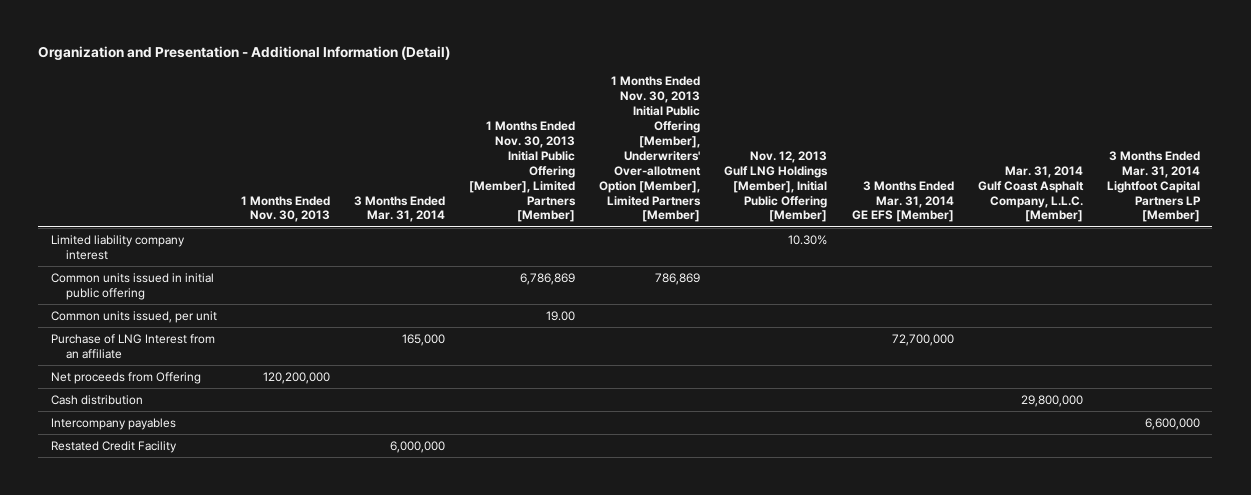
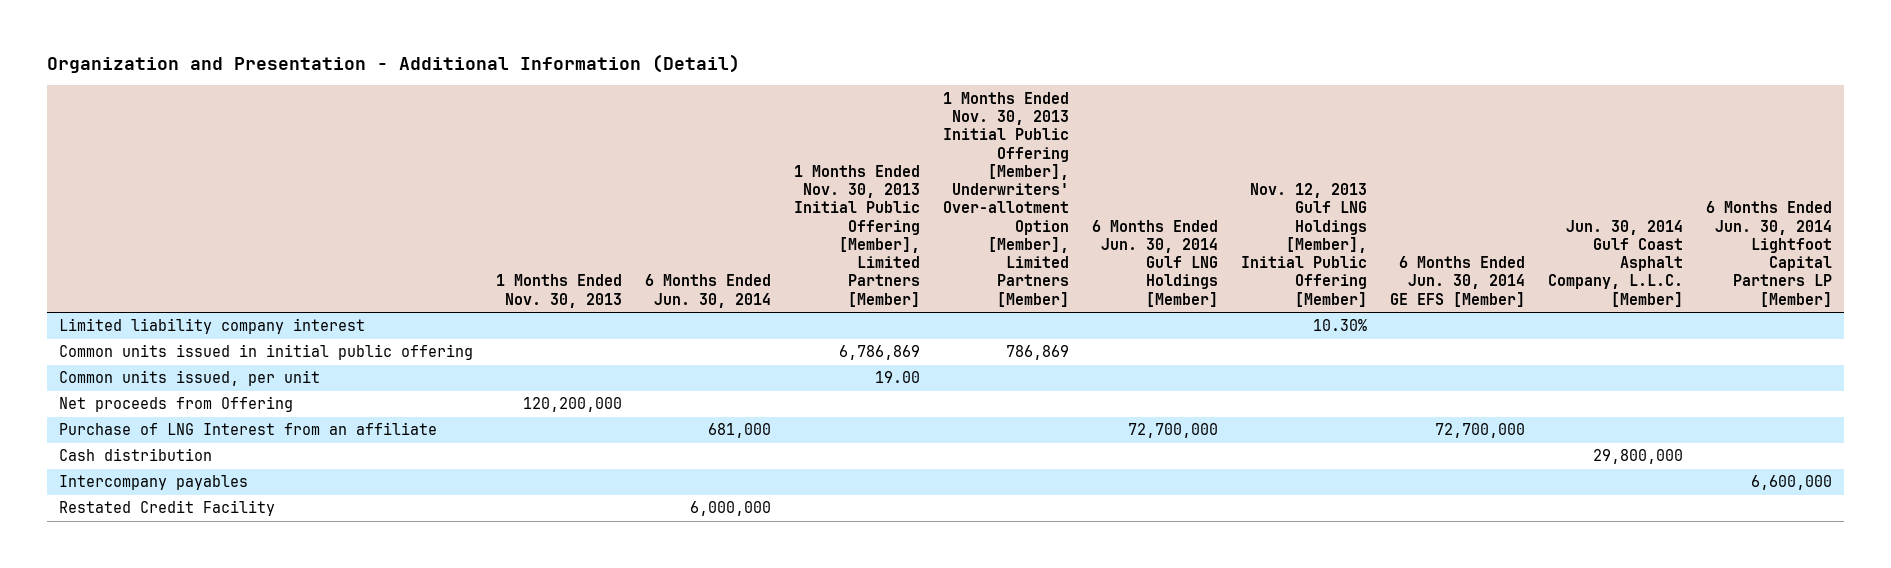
- | 1 Months Ended Nov. 30, 2013 | 3 Months Ended Mar. 31, 2014 | 1 Months Ended Nov. 30, 2013 Initial Public Offering [Member], Limited Partners [Member] | 1 Months Ended Nov. 30, 2013 Initial Public Offering [Member], Underwriters' Over-allotment Option [Member], Limited Partners [Member] | Nov. 12, 2013 Gulf LNG Holdings [Member], Initial Public Offering [Member] | 3 Months Ended Mar. 31, 2014 GE EFS [Member] | Mar. 31, 2014 Gulf Coast Asphalt Company, L.L.C. [Member] | 3 Months Ended Mar. 31, 2014 Lightfoot Capital Partners LP [Member]
+ | 1 Months Ended Nov. 30, 2013 | 6 Months Ended Jun. 30, 2014 | 1 Months Ended Nov. 30, 2013 Initial Public Offering [Member], Limited Partners [Member] | 1 Months Ended Nov. 30, 2013 Initial Public Offering [Member], Underwriters' Over-allotment Option [Member], Limited Partners [Member] | 6 Months Ended Jun. 30, 2014 Gulf LNG Holdings [Member] | Nov. 12, 2013 Gulf LNG Holdings [Member], Initial Public Offering [Member] | 6 Months Ended Jun. 30, 2014 GE EFS [Member] | Jun. 30, 2014 Gulf Coast Asphalt Company, L.L.C. [Member] | 6 Months Ended Jun. 30, 2014 Lightfoot Capital Partners LP [Member]
moved down: Purchase of LNG Interest from an affiliate | | 681,000 | | | 72,700,000 | | 72,700,000 | |

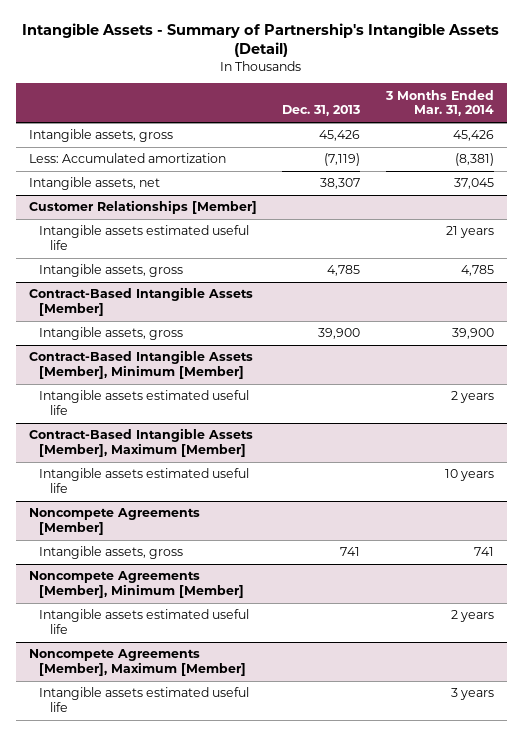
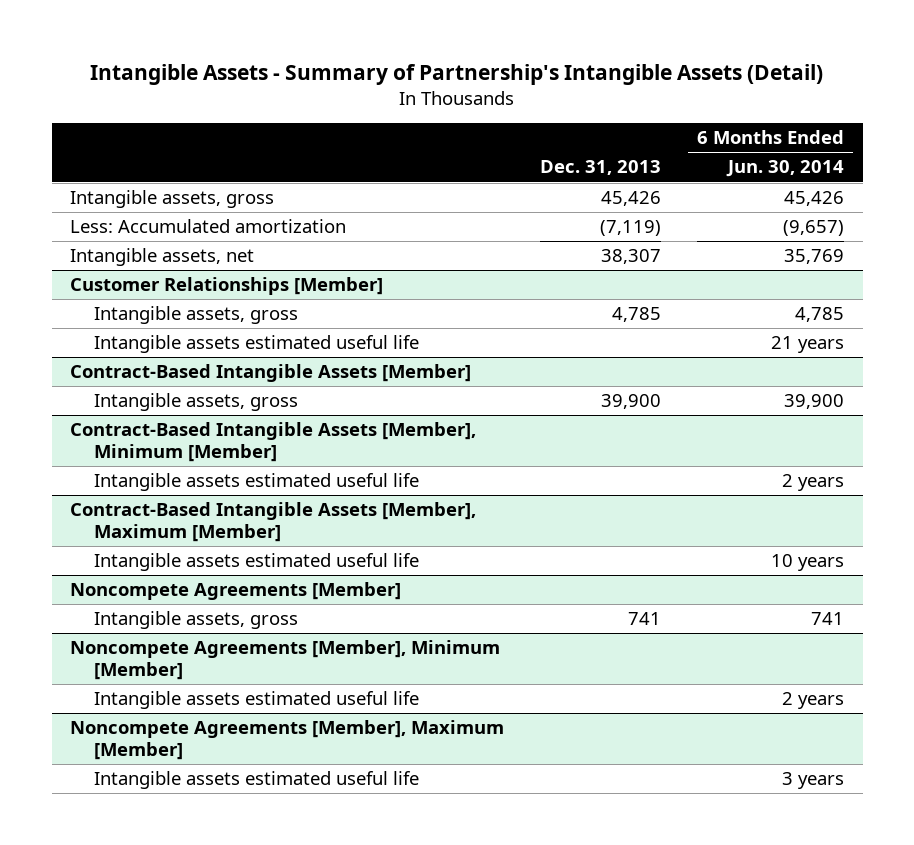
- | Dec. 31, 2013 | 3 Months Ended Mar. 31, 2014
+ | Dec. 31, 2013 | 6 Months Ended Jun. 30, 2014
@ Customer Relationships [Member]
moved down: Intangible assets estimated useful life | | 21 years

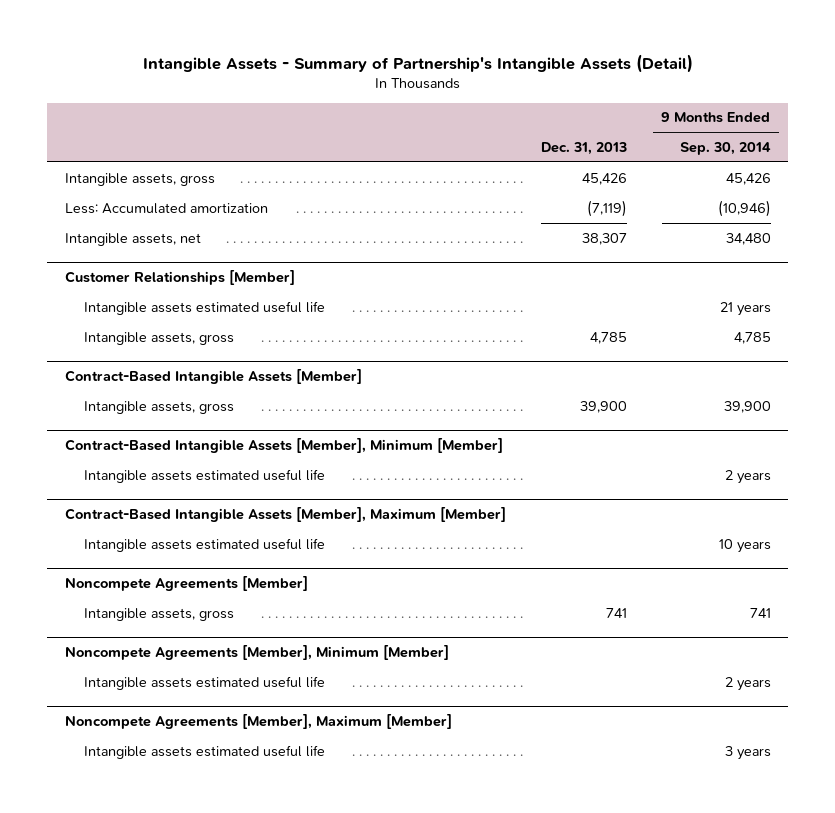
- | Dec. 31, 2013 | 6 Months Ended Jun. 30, 2014
+ | Dec. 31, 2013 | 9 Months Ended Sep. 30, 2014
@ Customer Relationships [Member]
moved down: Intangible assets, gross | 4,785 | 4,785

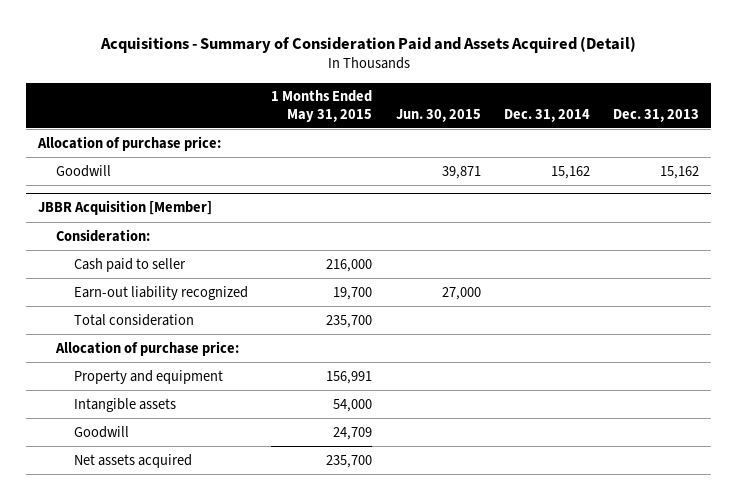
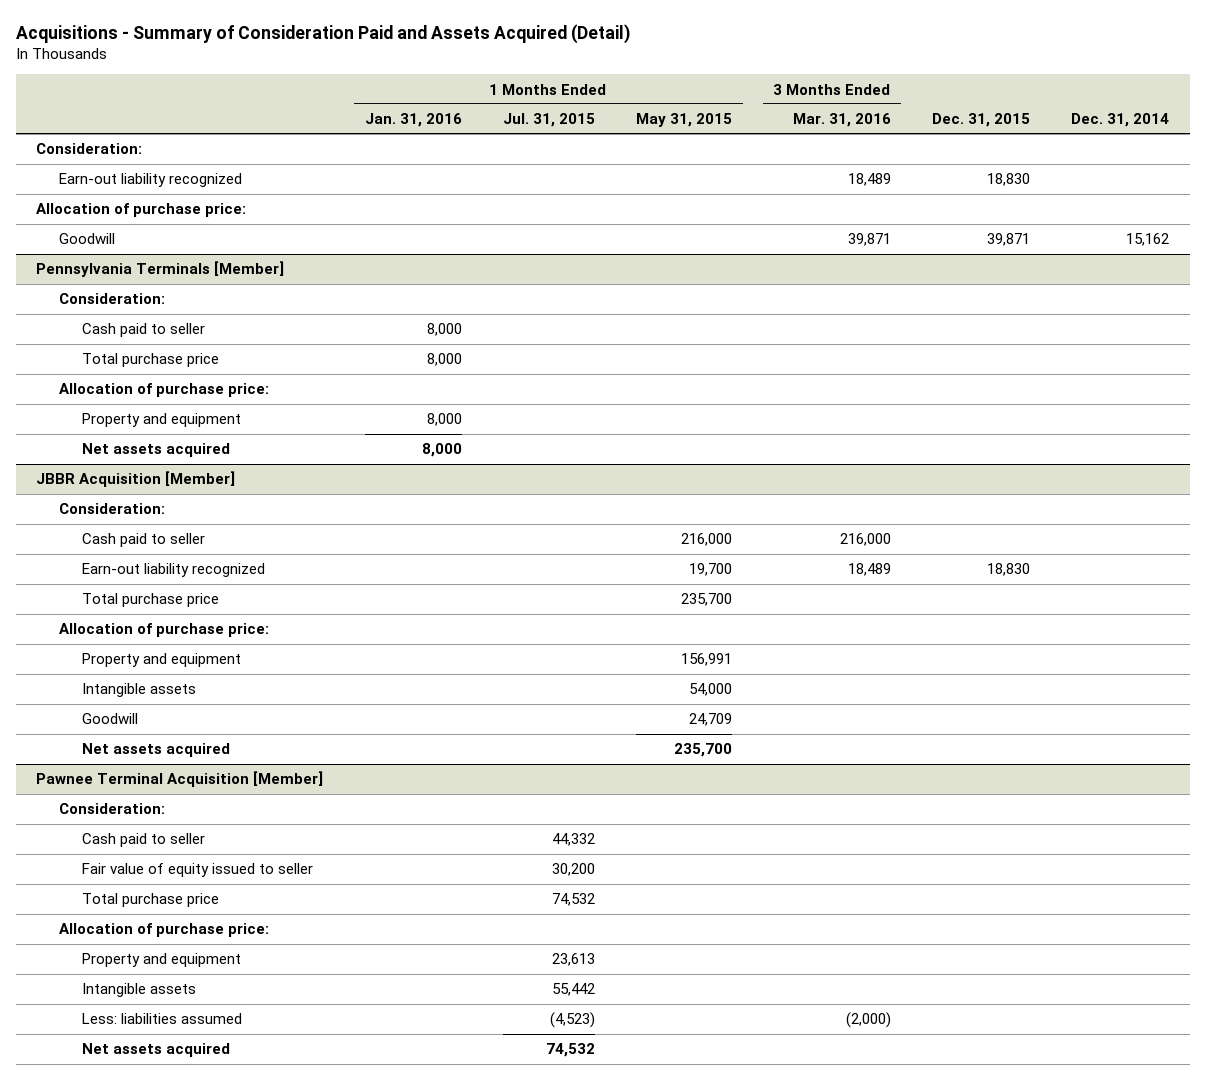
- | 1 Months Ended May 31, 2015 | Jun. 30, 2015 | Dec. 31, 2014 | Dec. 31, 2013
+ | 1 Months Ended Jan. 31, 2016 | 1 Months Ended Jul. 31, 2015 | 1 Months Ended May 31, 2015 | 3 Months Ended Mar. 31, 2016 | Dec. 31, 2015 | Dec. 31, 2014
+ Consideration:
+ Earn-out liability recognized | | | | 18,489 | 18,830 |
+ Pennsylvania Terminals [Member]
+ Consideration:
+ Cash paid to seller | 8,000 | | | | |
+ Total purchase price | 8,000 | | | | |
+ Allocation of purchase price:
+ Property and equipment | 8,000 | | | | |
+ Net assets acquired | 8,000 | | | | |
@ JBBR Acquisition [Member]
- Total consideration | 235,700 | | |
+ Total purchase price | | | 235,700 | | |
+ Pawnee Terminal Acquisition [Member]
+ Consideration:
+ Cash paid to seller | | 44,332 | | | |
+ Fair value of equity issued to seller | | 30,200 | | | |
+ Total purchase price | | 74,532 | | | |
+ Allocation of purchase price:
+ Property and equipment | | 23,613 | | | |
+ Intangible assets | | 55,442 | | | |
+ Less: liabilities assumed | | (4,523) | | (2,000) | |
+ Net assets acquired | | 74,532 | | | |

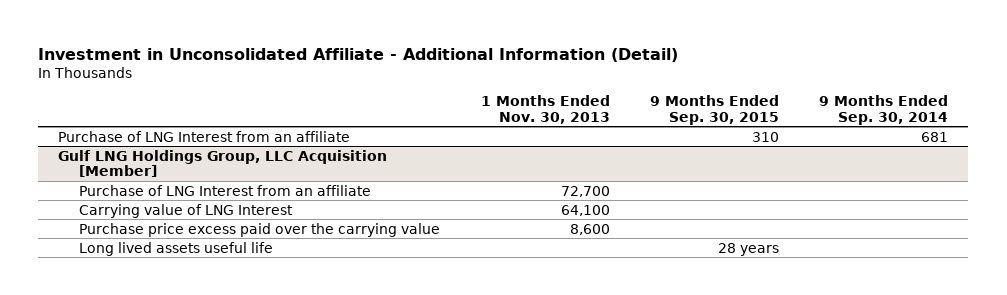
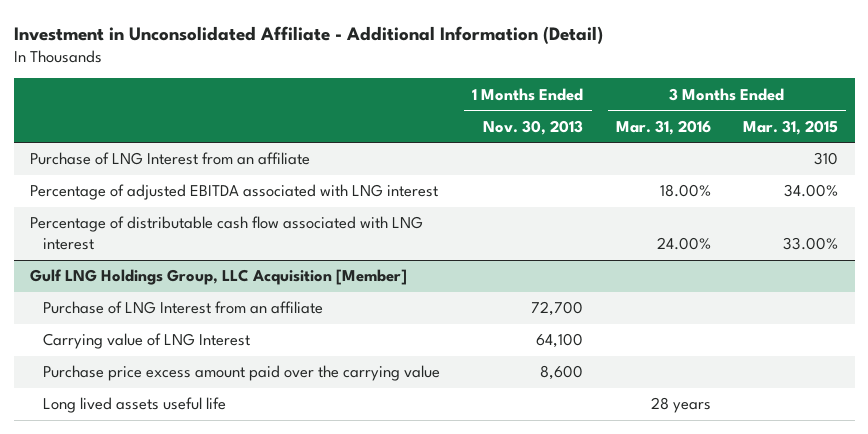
- | 1 Months Ended Nov. 30, 2013 | 9 Months Ended Sep. 30, 2015 | 9 Months Ended Sep. 30, 2014
+ | 1 Months Ended Nov. 30, 2013 | 3 Months Ended Mar. 31, 2016 | 3 Months Ended Mar. 31, 2015
+ Percentage of adjusted EBITDA associated with LNG interest | | 18.00% | 34.00%
+ Percentage of distributable cash flow associated with LNG interest | | 24.00% | 33.00%
@ Gulf LNG Holdings Group, LLC Acquisition [Member]
- Purchase price excess paid over the carrying value | 8,600 | |
+ Purchase price excess amount paid over the carrying value | 8,600 | |

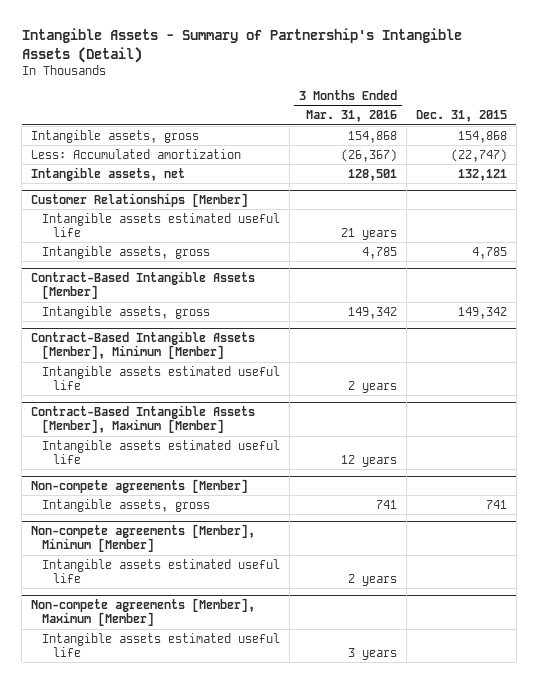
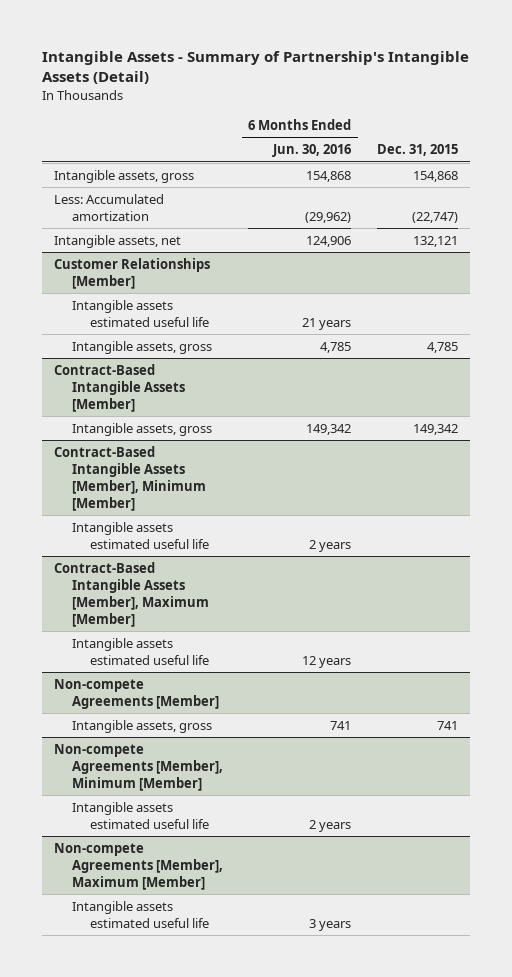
- | 3 Months Ended Mar. 31, 2016 | Dec. 31, 2015
+ | 6 Months Ended Jun. 30, 2016 | Dec. 31, 2015
- Non-compete agreements [Member]
+ Non-compete Agreements [Member]
- Non-compete agreements [Member], Minimum [Member]
+ Non-compete Agreements [Member], Minimum [Member]
- Non-compete agreements [Member], Maximum [Member]
+ Non-compete Agreements [Member], Maximum [Member]

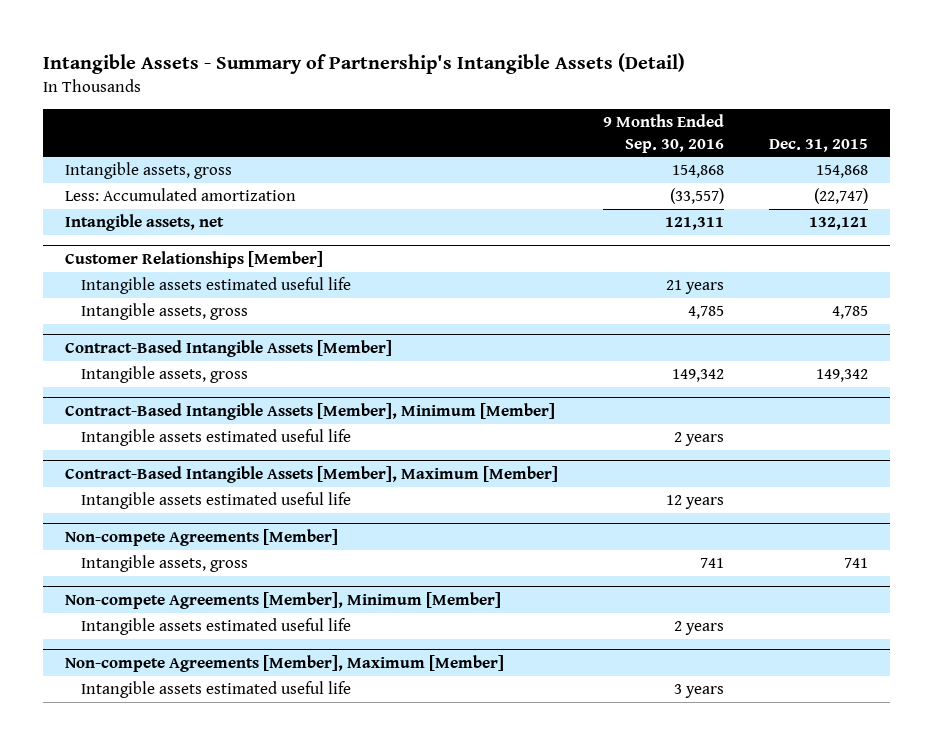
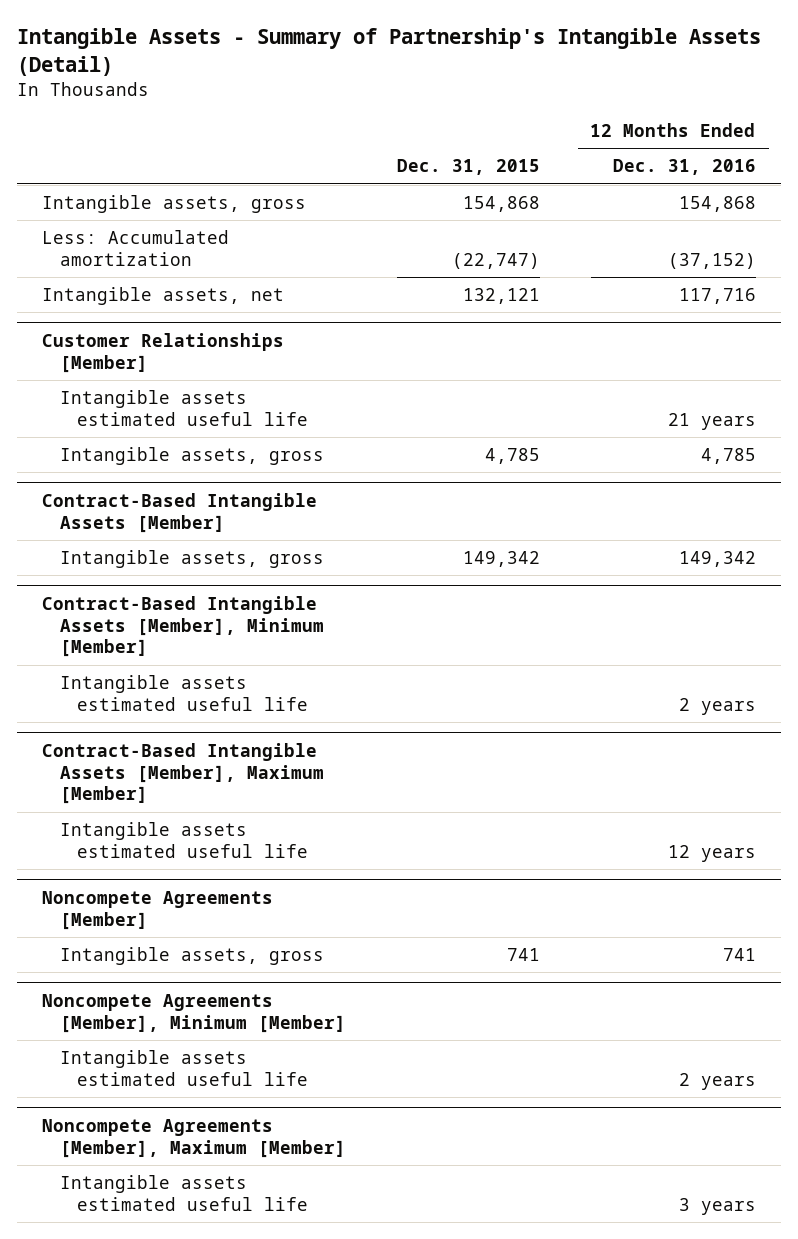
- | 9 Months Ended Sep. 30, 2016 | Dec. 31, 2015
+ | Dec. 31, 2015 | 12 Months Ended Dec. 31, 2016
- Non-compete Agreements [Member]
+ Noncompete Agreements [Member]
- Non-compete Agreements [Member], Minimum [Member]
- Intangible assets estimated useful life | 2 years |
- Non-compete Agreements [Member], Maximum [Member]
- Intangible assets estimated useful life | 3 years |
+ Noncompete Agreements [Member], Minimum [Member]
+ Intangible assets estimated useful life | | 2 years
+ Noncompete Agreements [Member], Maximum [Member]
+ Intangible assets estimated useful life | | 3 years

